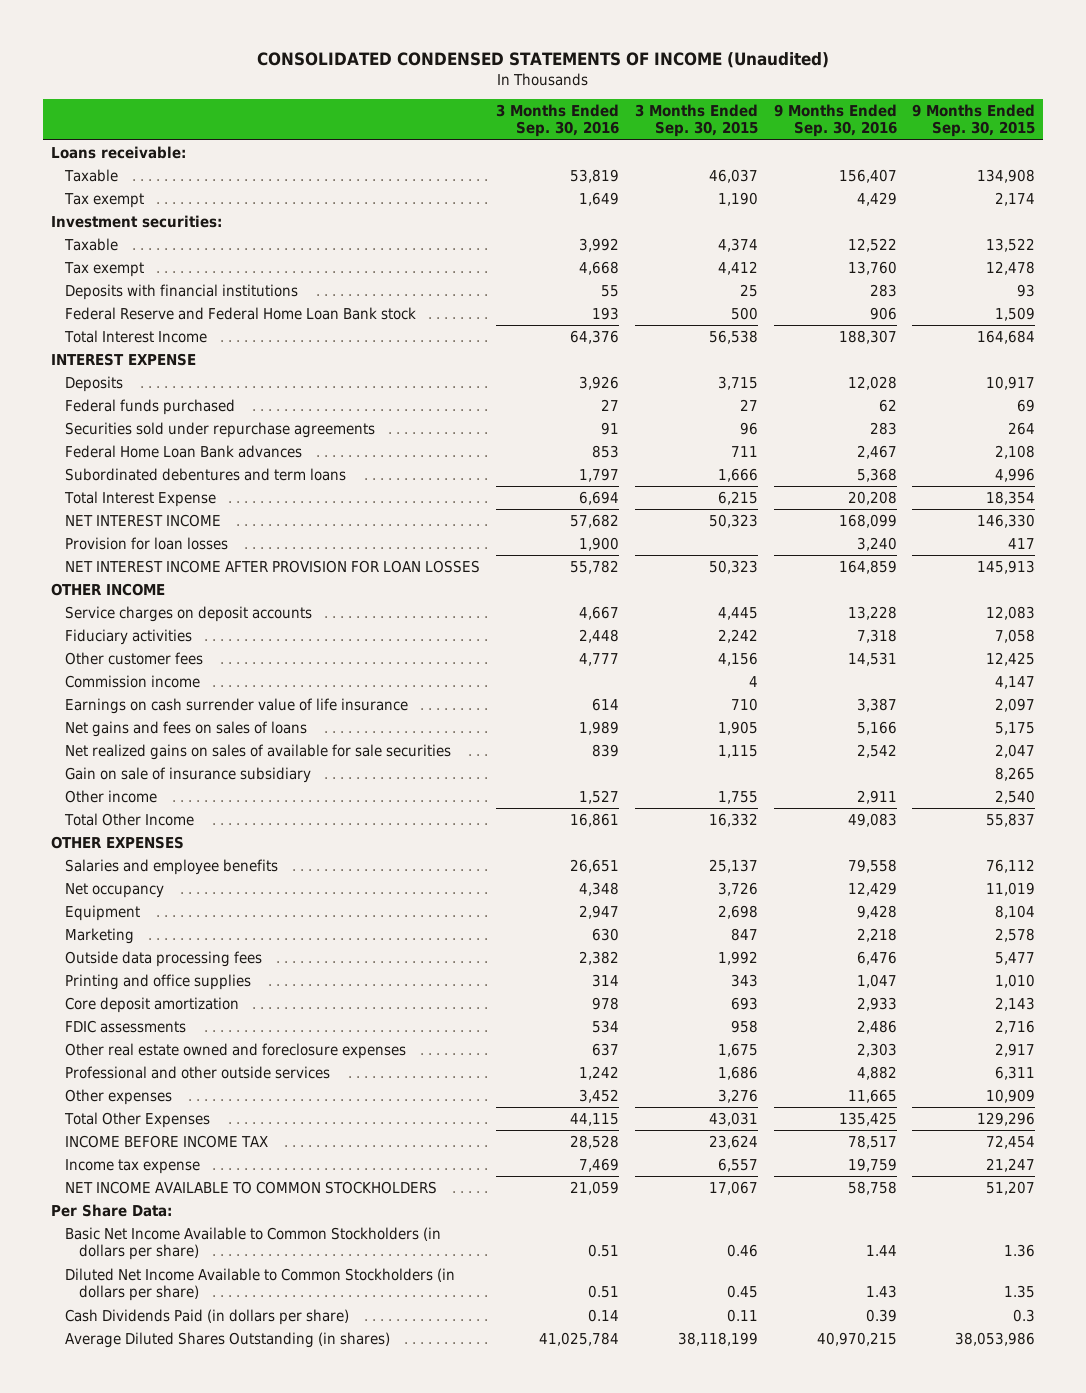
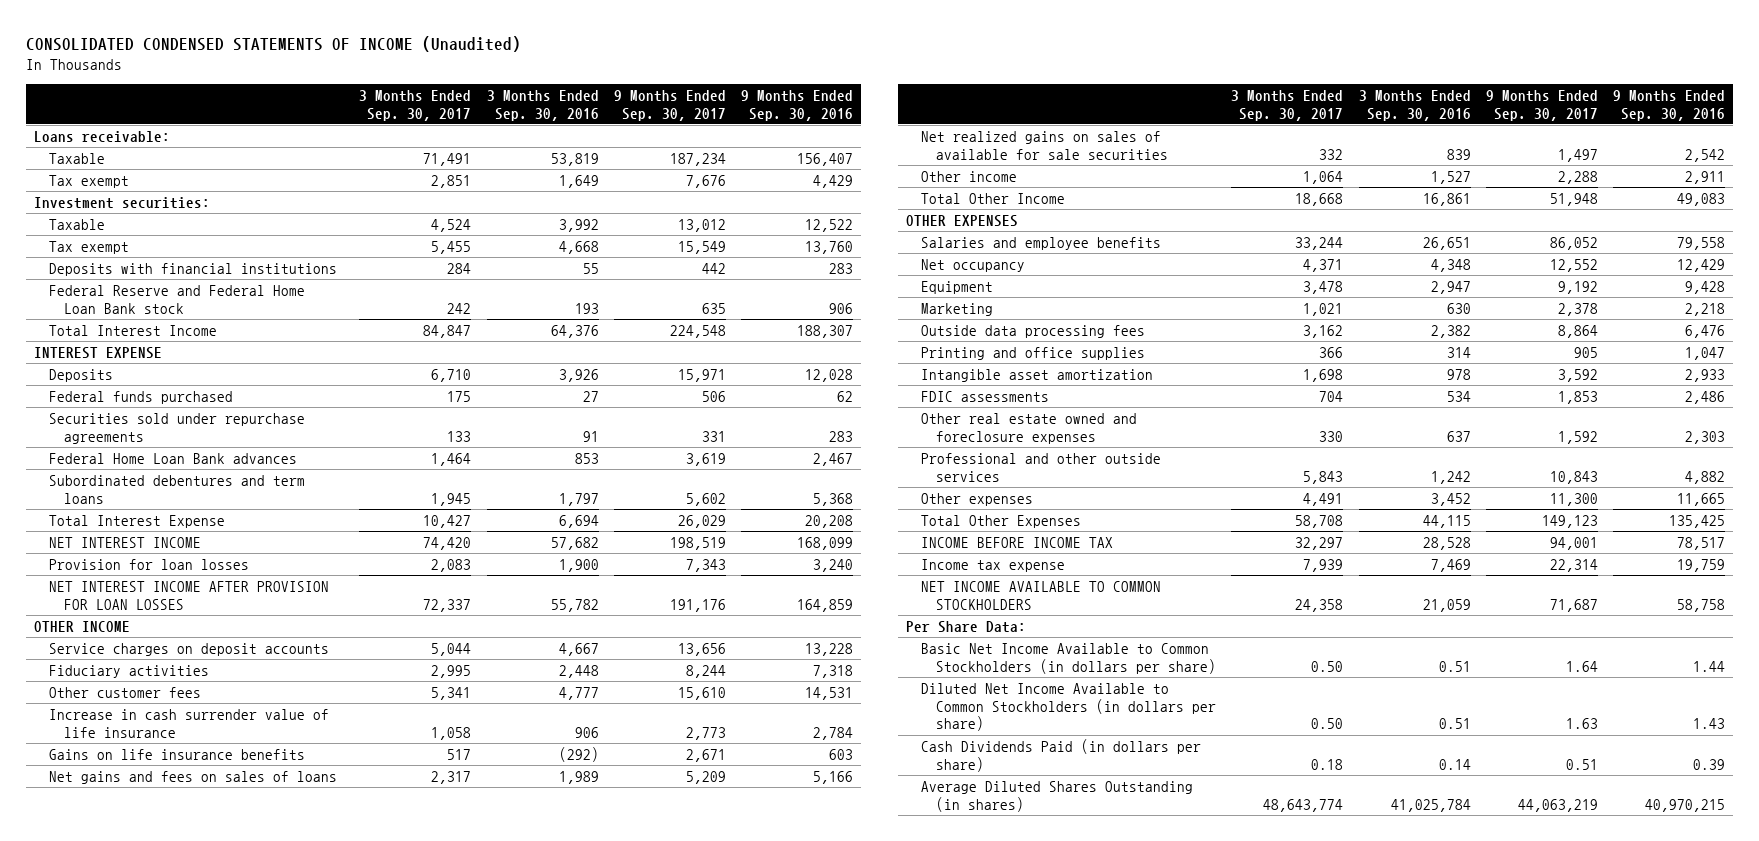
- | 3 Months Ended Sep. 30, 2016 | 3 Months Ended Sep. 30, 2015 | 9 Months Ended Sep. 30, 2016 | 9 Months Ended Sep. 30, 2015
+ | 3 Months Ended Sep. 30, 2017 | 3 Months Ended Sep. 30, 2016 | 9 Months Ended Sep. 30, 2017 | 9 Months Ended Sep. 30, 2016
- Commission income | | 4 | | 4,147
- Earnings on cash surrender value of life insurance | 614 | 710 | 3,387 | 2,097
+ Increase in cash surrender value of life insurance | 1,058 | 906 | 2,773 | 2,784
+ Gains on life insurance benefits | 517 | (292) | 2,671 | 603
- Gain on sale of insurance subsidiary | | | | 8,265
- Core deposit amortization | 978 | 693 | 2,933 | 2,143
+ Intangible asset amortization | 1,698 | 978 | 3,592 | 2,933

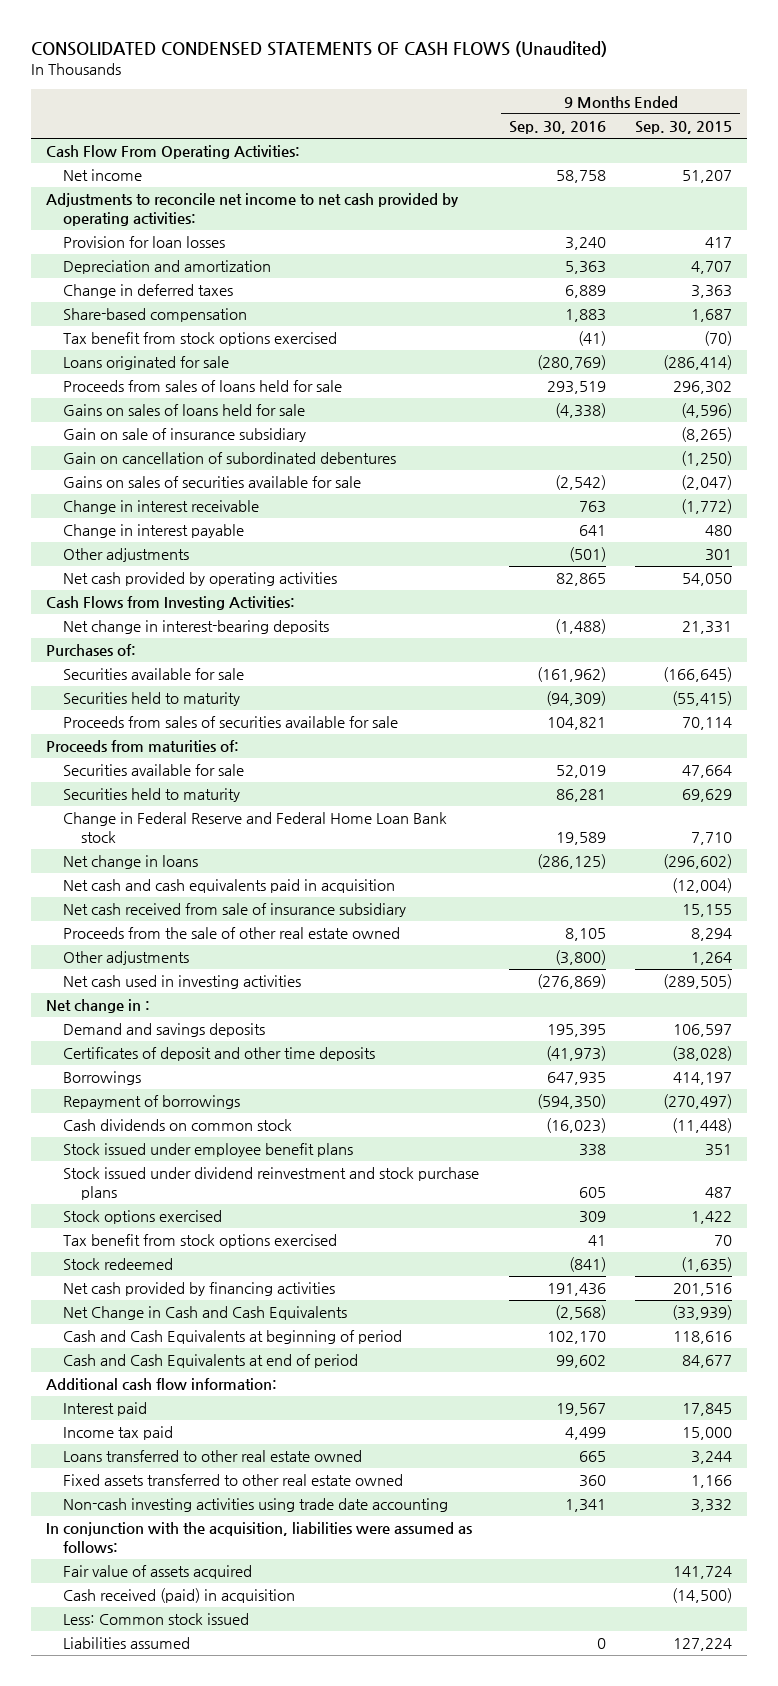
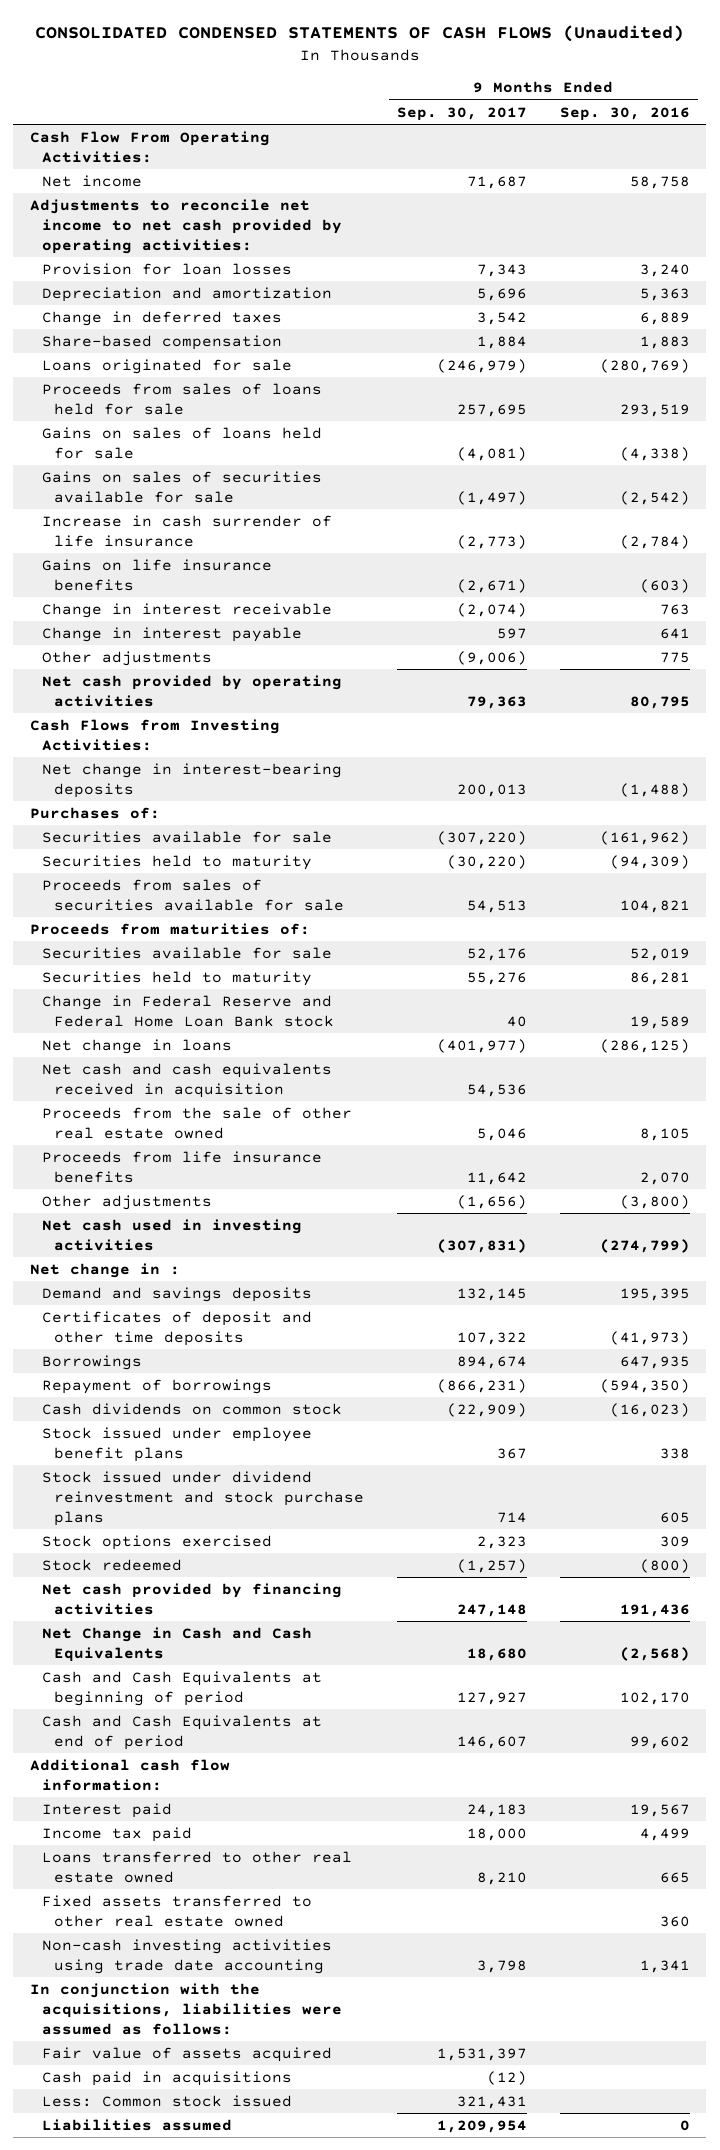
- | 9 Months Ended Sep. 30, 2016 | 9 Months Ended Sep. 30, 2015
+ | 9 Months Ended Sep. 30, 2017 | 9 Months Ended Sep. 30, 2016
- Tax benefit from stock options exercised | (41) | (70)
- Gain on sale of insurance subsidiary | | (8,265)
- Gain on cancellation of subordinated debentures | | (1,250)
+ Increase in cash surrender of life insurance | (2,773) | (2,784)
+ Gains on life insurance benefits | (2,671) | (603)
- Other adjustments | (501) | 301
- Net cash provided by operating activities | 82,865 | 54,050
+ Other adjustments | (9,006) | 775
+ Net cash provided by operating activities | 79,363 | 80,795
- Net cash and cash equivalents paid in acquisition | | (12,004)
- Net cash received from sale of insurance subsidiary | | 15,155
+ Net cash and cash equivalents received in acquisition | 54,536 |
+ Proceeds from life insurance benefits | 11,642 | 2,070
- Net cash used in investing activities | (276,869) | (289,505)
+ Net cash used in investing activities | (307,831) | (274,799)
- Tax benefit from stock options exercised | 41 | 70
- Stock redeemed | (841) | (1,635)
+ Stock redeemed | (1,257) | (800)
- In conjunction with the acquisition, liabilities were assumed as follows:
+ In conjunction with the acquisitions, liabilities were assumed as follows:
- Cash received (paid) in acquisition | | (14,500)
+ Cash paid in acquisitions | (12) |

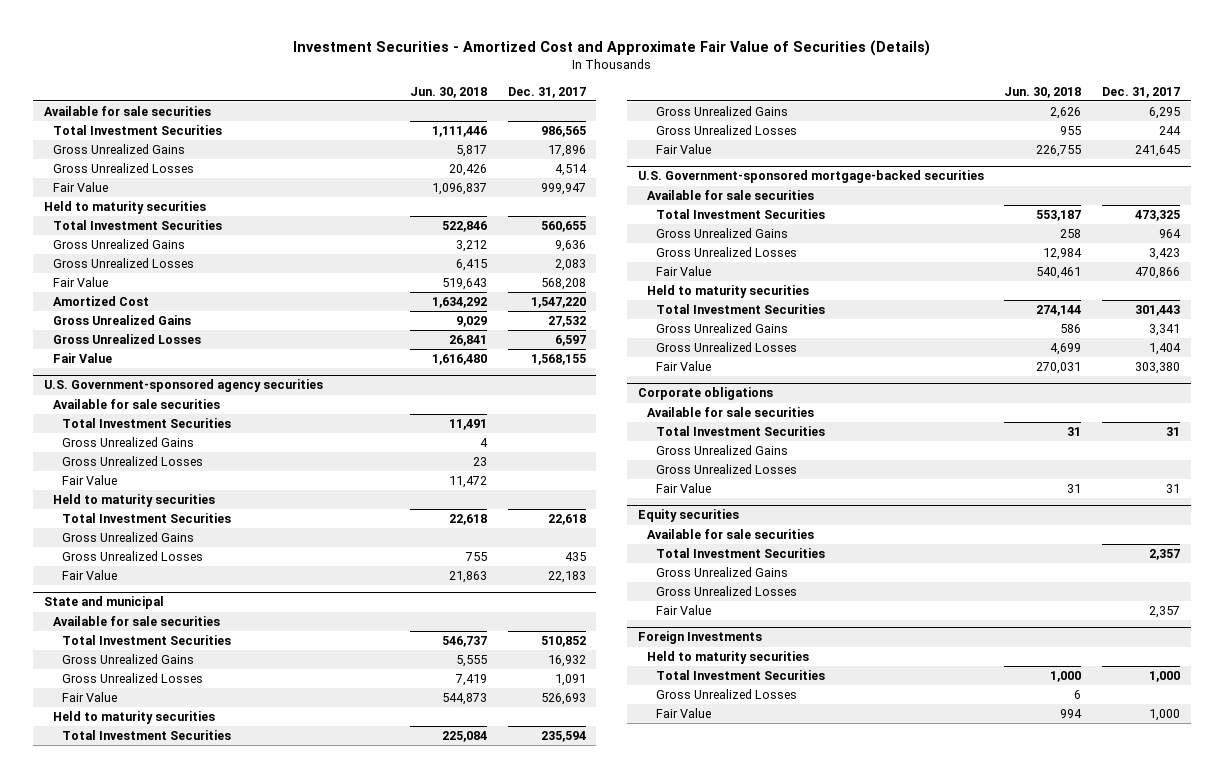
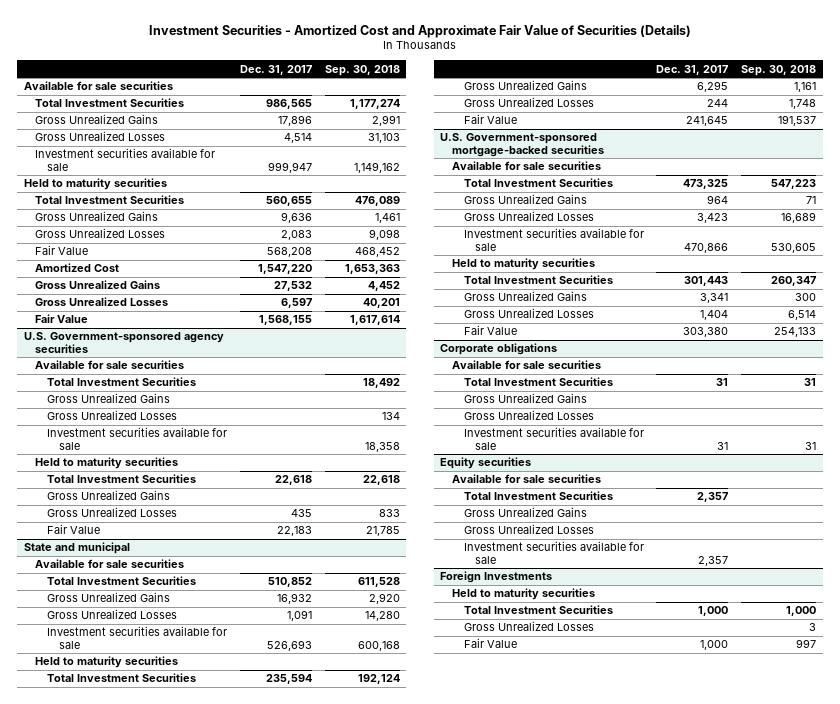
- | Jun. 30, 2018 | Dec. 31, 2017
+ | Dec. 31, 2017 | Sep. 30, 2018
- Fair Value | 1,096,837 | 999,947
+ Investment securities available for sale | 999,947 | 1,149,162
@ U.S. Government-sponsored agency securities
- Fair Value | 11,472 |
+ Investment securities available for sale | | 18,358
@ State and municipal
- Fair Value | 544,873 | 526,693
+ Investment securities available for sale | 526,693 | 600,168
@ U.S. Government-sponsored mortgage-backed securities
- Fair Value | 540,461 | 470,866
+ Investment securities available for sale | 470,866 | 530,605
@ Corporate obligations
- Fair Value | 31 | 31
+ Investment securities available for sale | 31 | 31
@ Equity securities
- Fair Value | | 2,357
+ Investment securities available for sale | 2,357 |

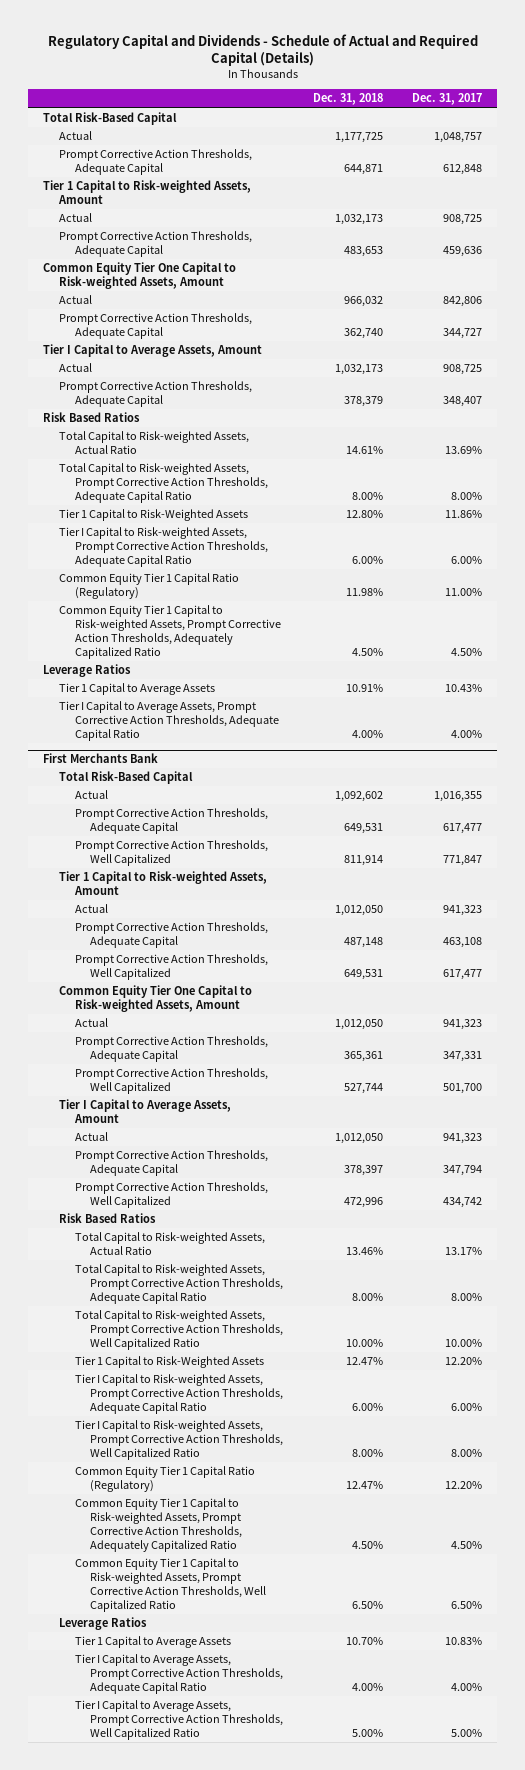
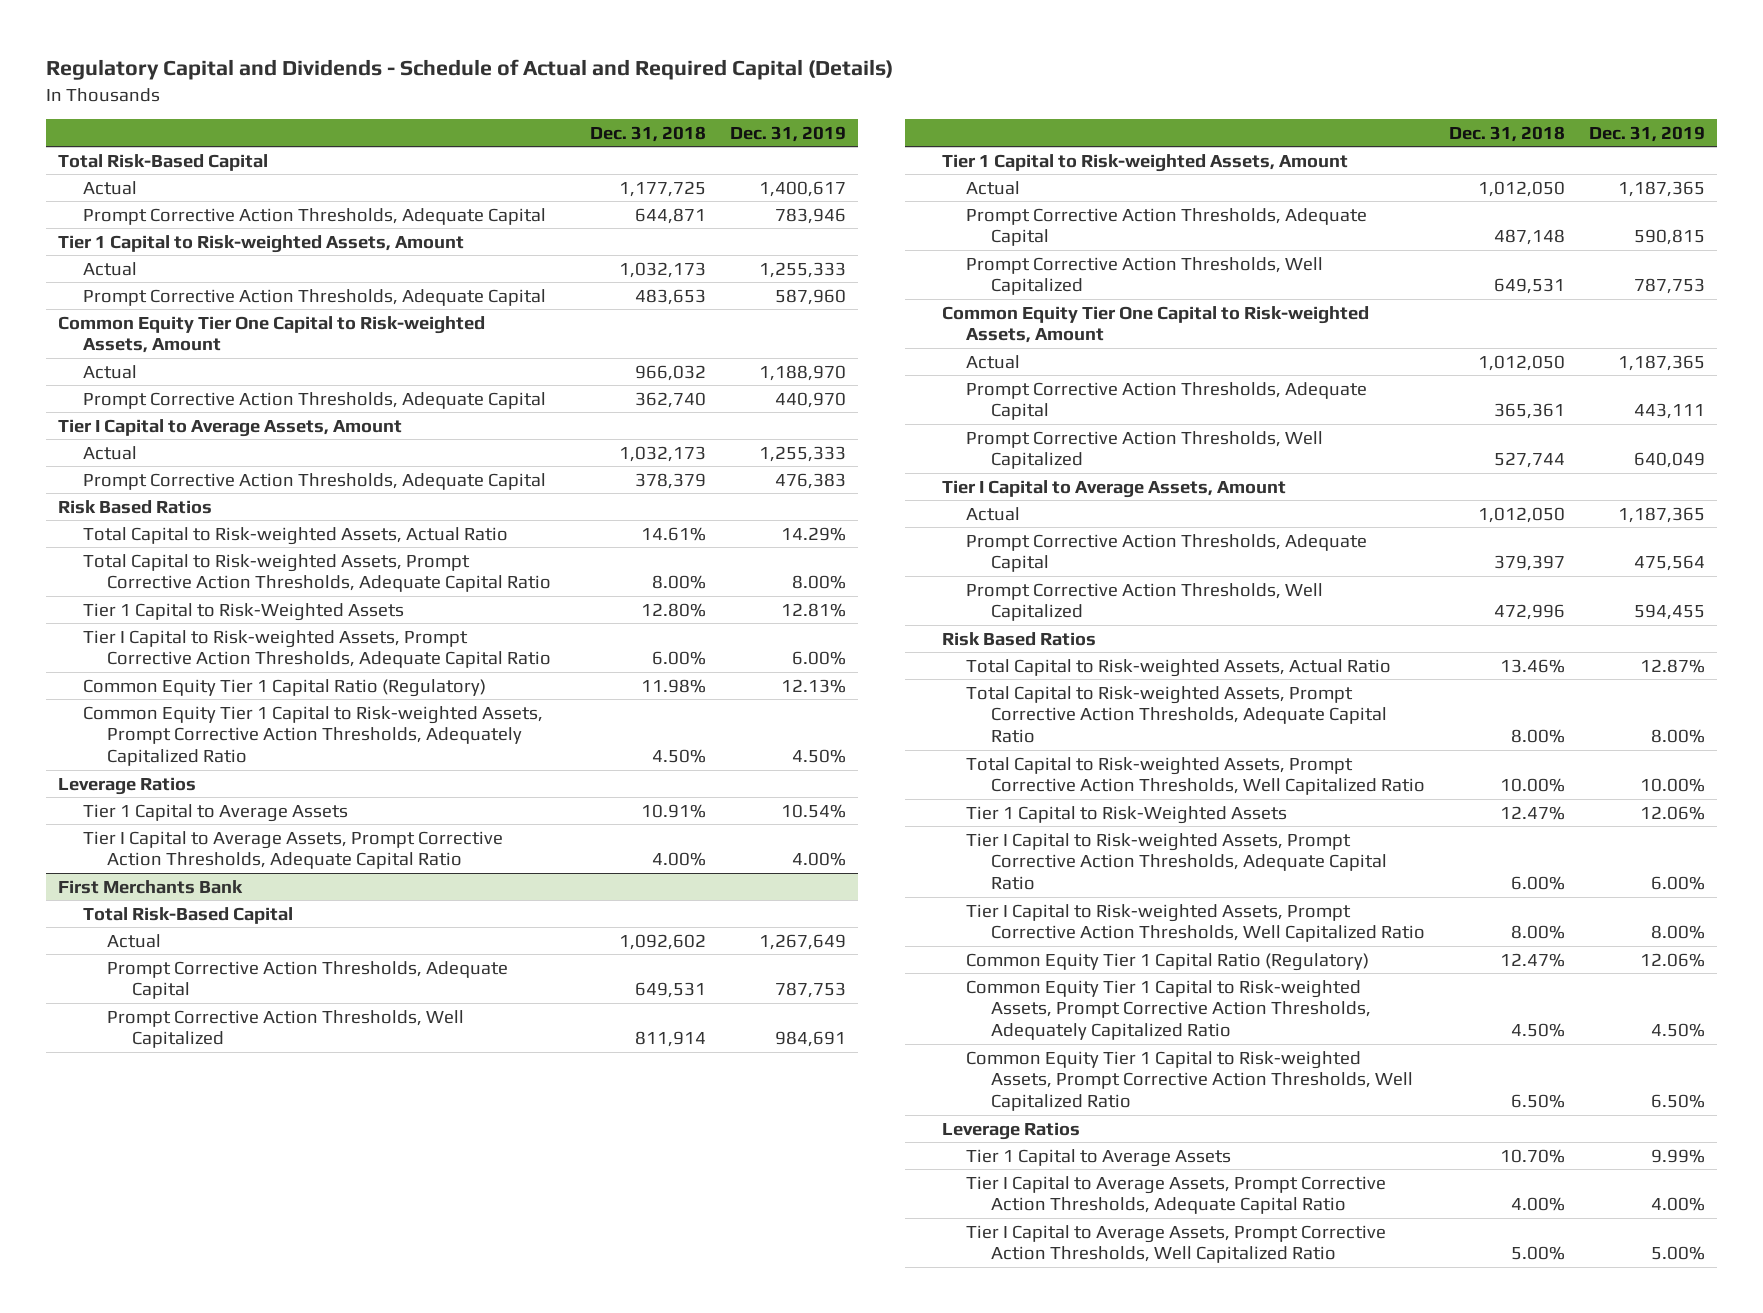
- | Dec. 31, 2018 | Dec. 31, 2017
+ | Dec. 31, 2018 | Dec. 31, 2019
@ First Merchants Bank
- Prompt Corrective Action Thresholds, Adequate Capital | 378,397 | 347,794
+ Prompt Corrective Action Thresholds, Adequate Capital | 379,397 | 475,564

